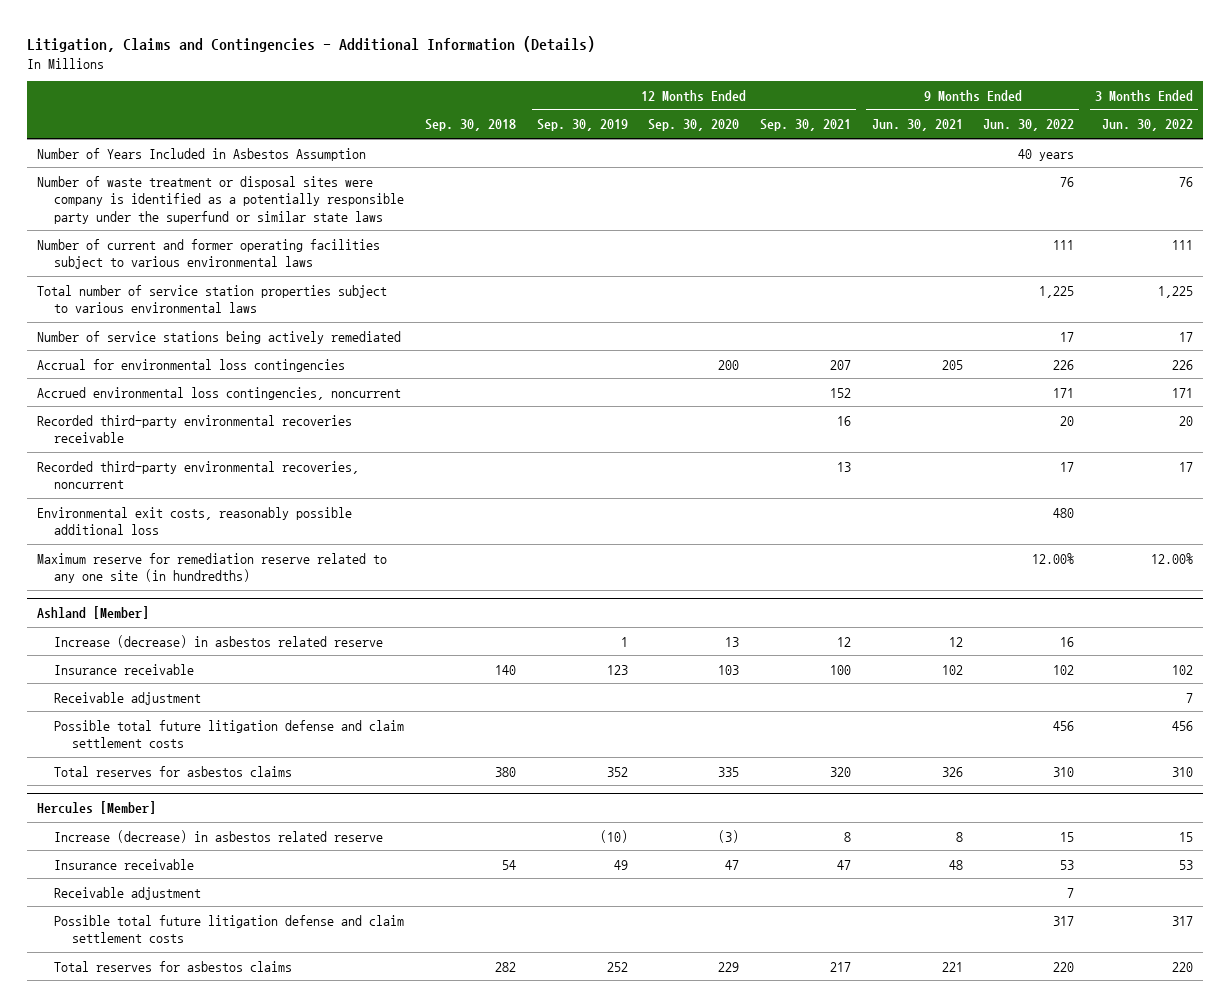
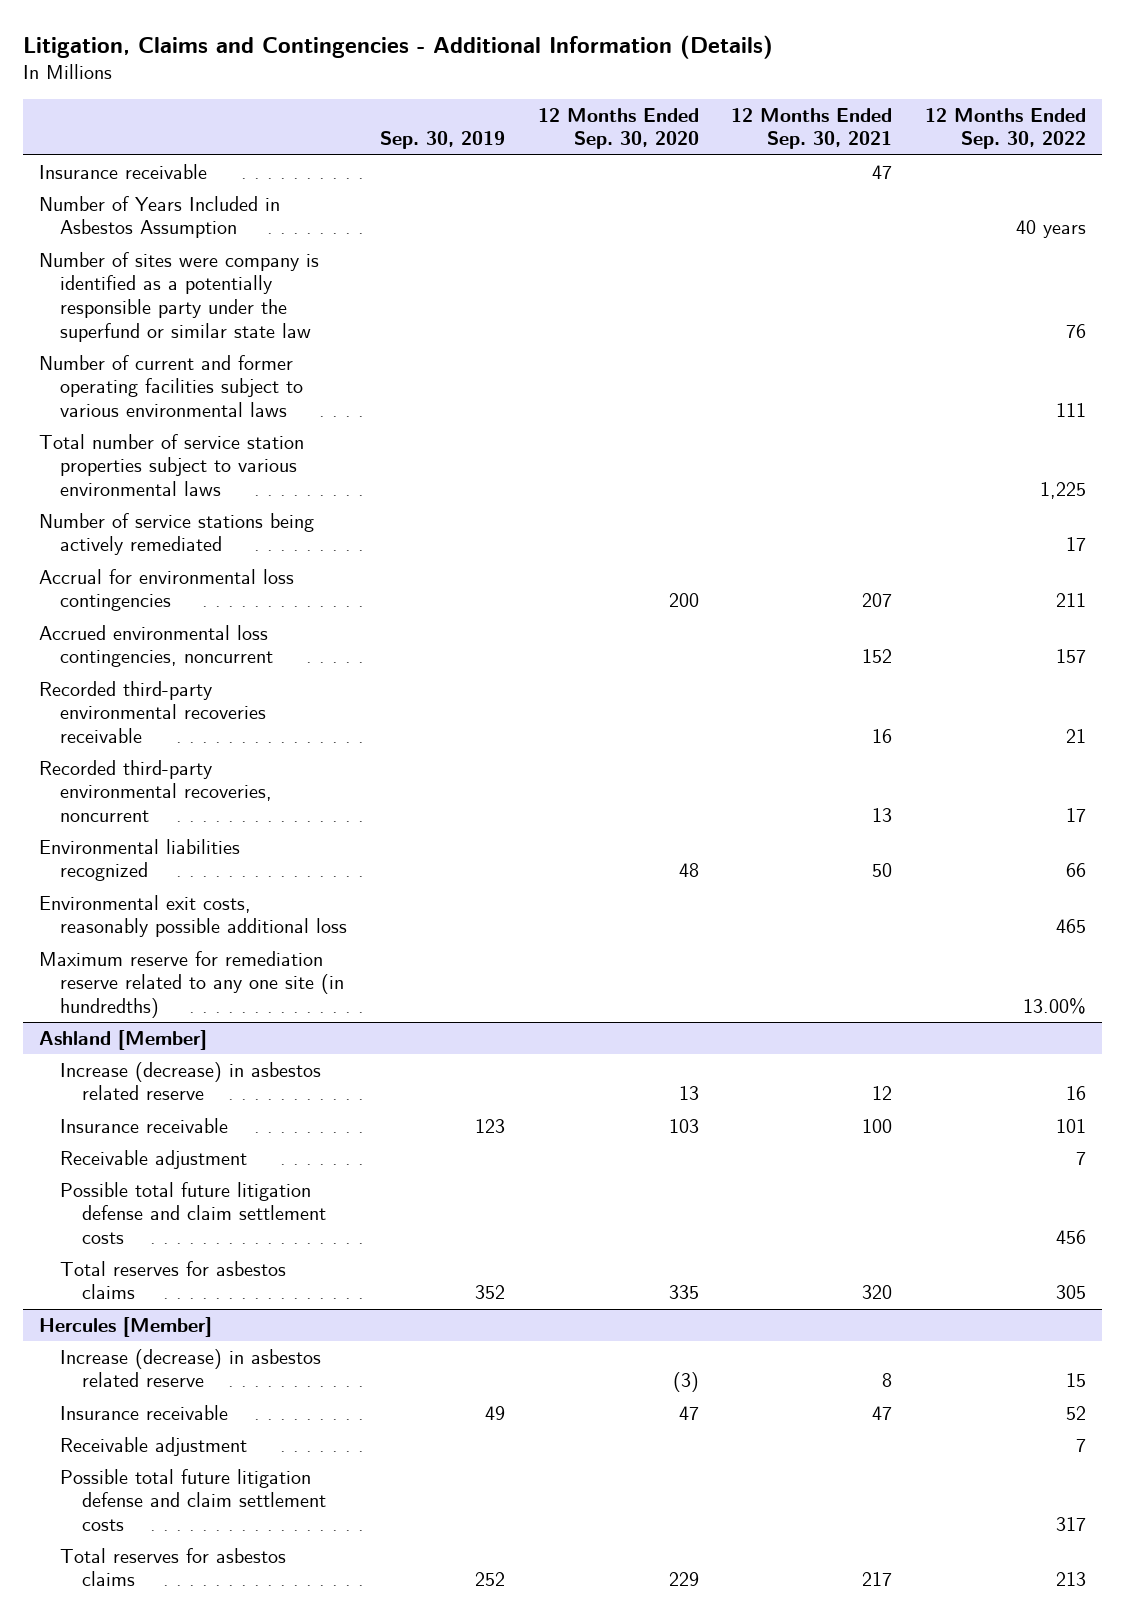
- | Sep. 30, 2018 | 12 Months Ended Sep. 30, 2019 | 12 Months Ended Sep. 30, 2020 | 12 Months Ended Sep. 30, 2021 | 9 Months Ended Jun. 30, 2021 | 9 Months Ended Jun. 30, 2022 | 3 Months Ended Jun. 30, 2022
+ | Sep. 30, 2019 | 12 Months Ended Sep. 30, 2020 | 12 Months Ended Sep. 30, 2021 | 12 Months Ended Sep. 30, 2022
+ Insurance receivable | | | 47 |
- Number of waste treatment or disposal sites were company is identified as a potentially responsible party under the superfund or similar state laws | | | | | | 76 | 76
+ Number of sites were company is identified as a potentially responsible party under the superfund or similar state law | | | | 76
+ Environmental liabilities recognized | | 48 | 50 | 66

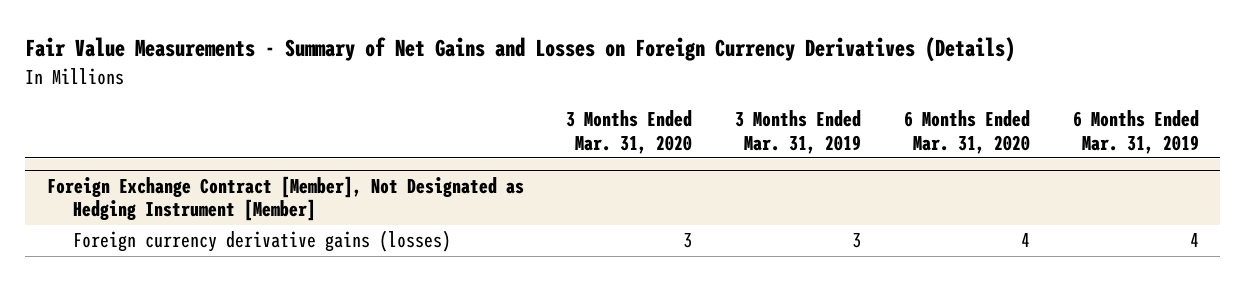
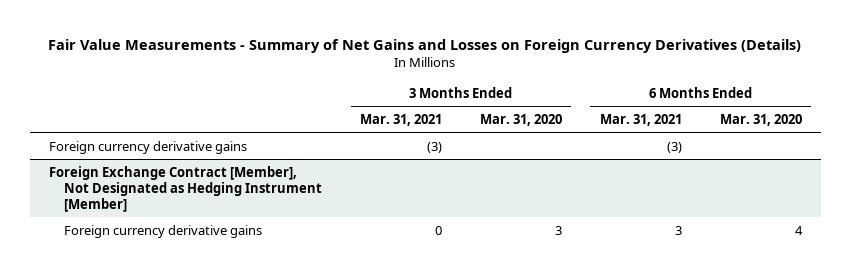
- | 3 Months Ended Mar. 31, 2020 | 3 Months Ended Mar. 31, 2019 | 6 Months Ended Mar. 31, 2020 | 6 Months Ended Mar. 31, 2019
+ | 3 Months Ended Mar. 31, 2021 | 3 Months Ended Mar. 31, 2020 | 6 Months Ended Mar. 31, 2021 | 6 Months Ended Mar. 31, 2020
+ Foreign currency derivative gains | (3) | | (3) |
@ Foreign Exchange Contract [Member], Not Designated as Hedging Instrument [Member]
- Foreign currency derivative gains (losses) | 3 | 3 | 4 | 4
+ Foreign currency derivative gains | 0 | 3 | 3 | 4

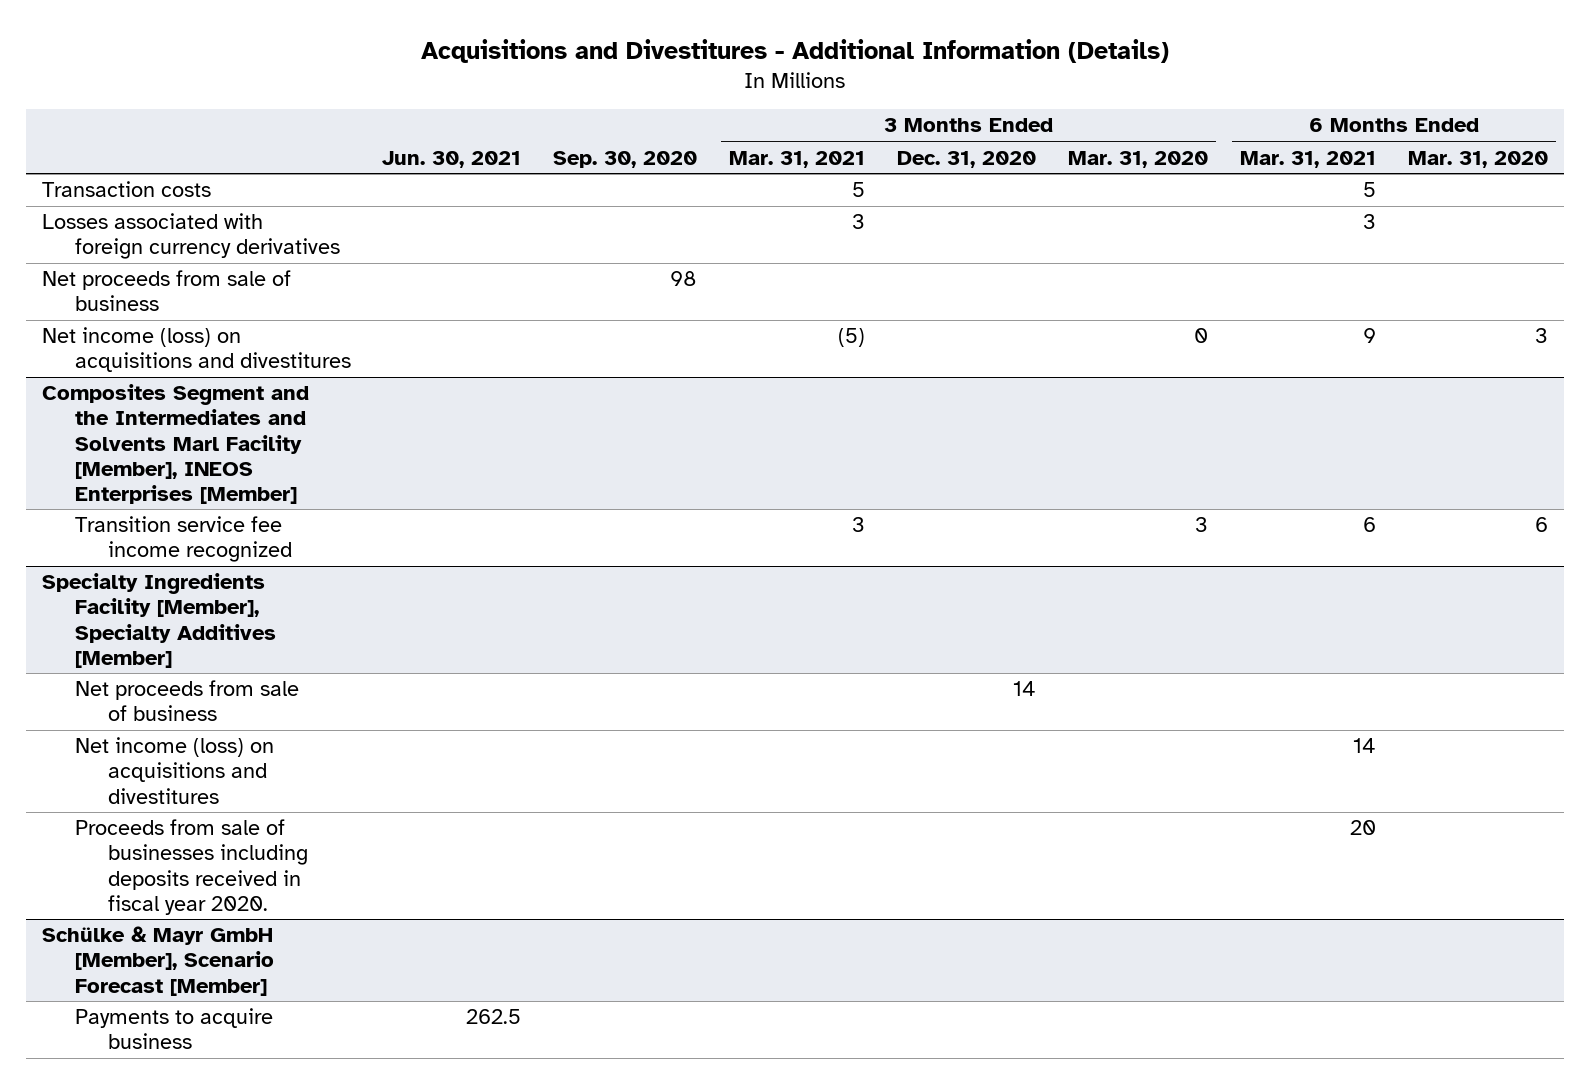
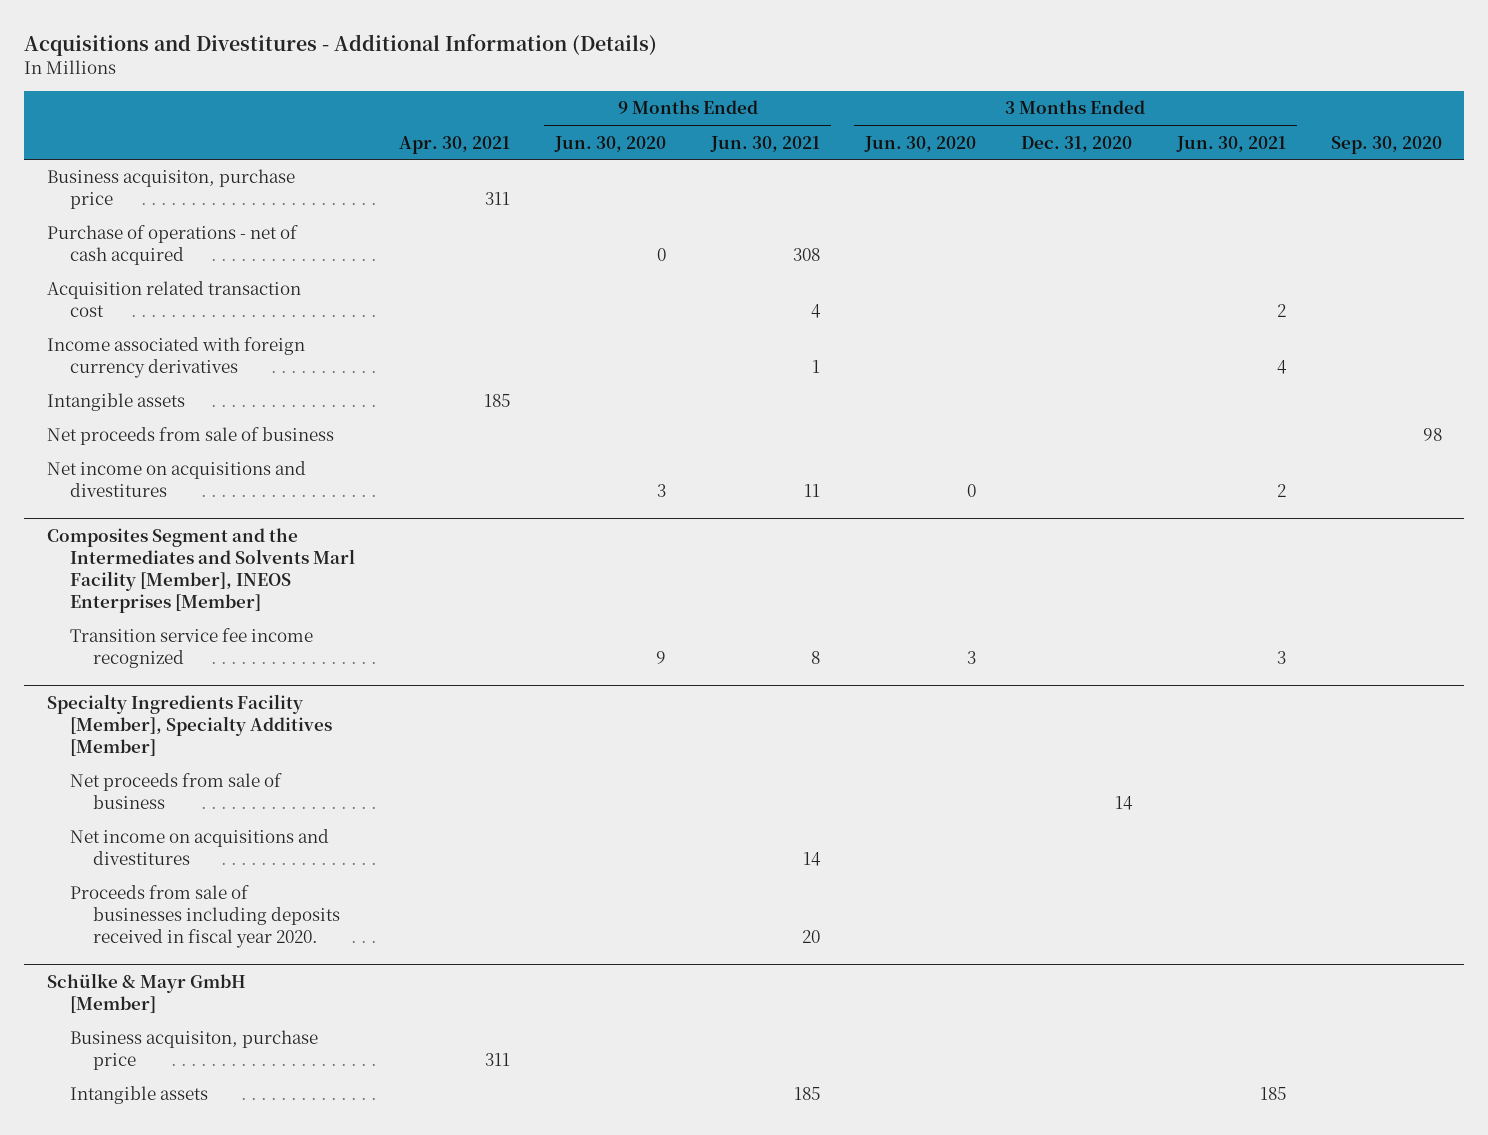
- | Jun. 30, 2021 | Sep. 30, 2020 | 3 Months Ended Mar. 31, 2021 | 3 Months Ended Dec. 31, 2020 | 3 Months Ended Mar. 31, 2020 | 6 Months Ended Mar. 31, 2021 | 6 Months Ended Mar. 31, 2020
+ | Apr. 30, 2021 | 9 Months Ended Jun. 30, 2020 | 9 Months Ended Jun. 30, 2021 | 3 Months Ended Jun. 30, 2020 | 3 Months Ended Dec. 31, 2020 | 3 Months Ended Jun. 30, 2021 | Sep. 30, 2020
- Transaction costs | | | 5 | | | 5 |
- Losses associated with foreign currency derivatives | | | 3 | | | 3 |
+ Business acquisiton, purchase price | 311 | | | | | |
+ Purchase of operations - net of cash acquired | | 0 | 308 | | | |
+ Acquisition related transaction cost | | | 4 | | | 2 |
+ Income associated with foreign currency derivatives | | | 1 | | | 4 |
+ Intangible assets | 185 | | | | | |
- Net income (loss) on acquisitions and divestitures | | | (5) | | 0 | 9 | 3
+ Net income on acquisitions and divestitures | | 3 | 11 | 0 | | 2 |
@ Specialty Ingredients Facility [Member], Specialty Additives [Member]
- Net income (loss) on acquisitions and divestitures | | | | | | 14 |
+ Net income on acquisitions and divestitures | | | 14 | | | |
- Schülke & Mayr GmbH [Member], Scenario Forecast [Member]
- Payments to acquire business | 262.5 | | | | | |
+ Schülke & Mayr GmbH [Member]
+ Business acquisiton, purchase price | 311 | | | | | |
+ Intangible assets | | | 185 | | | 185 |

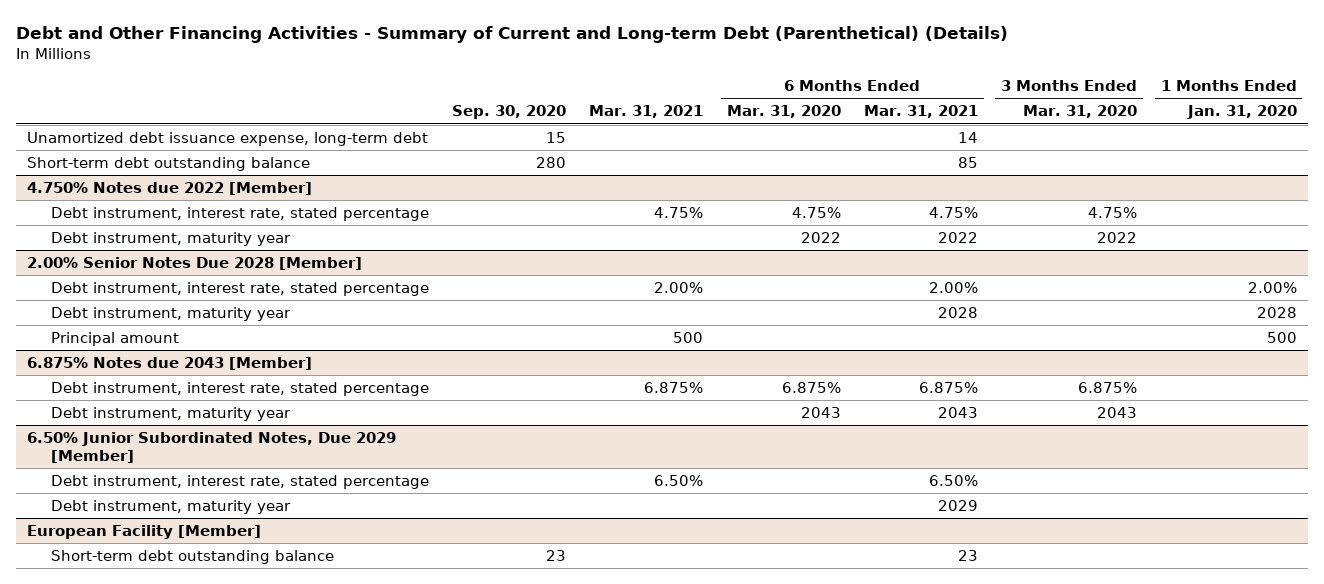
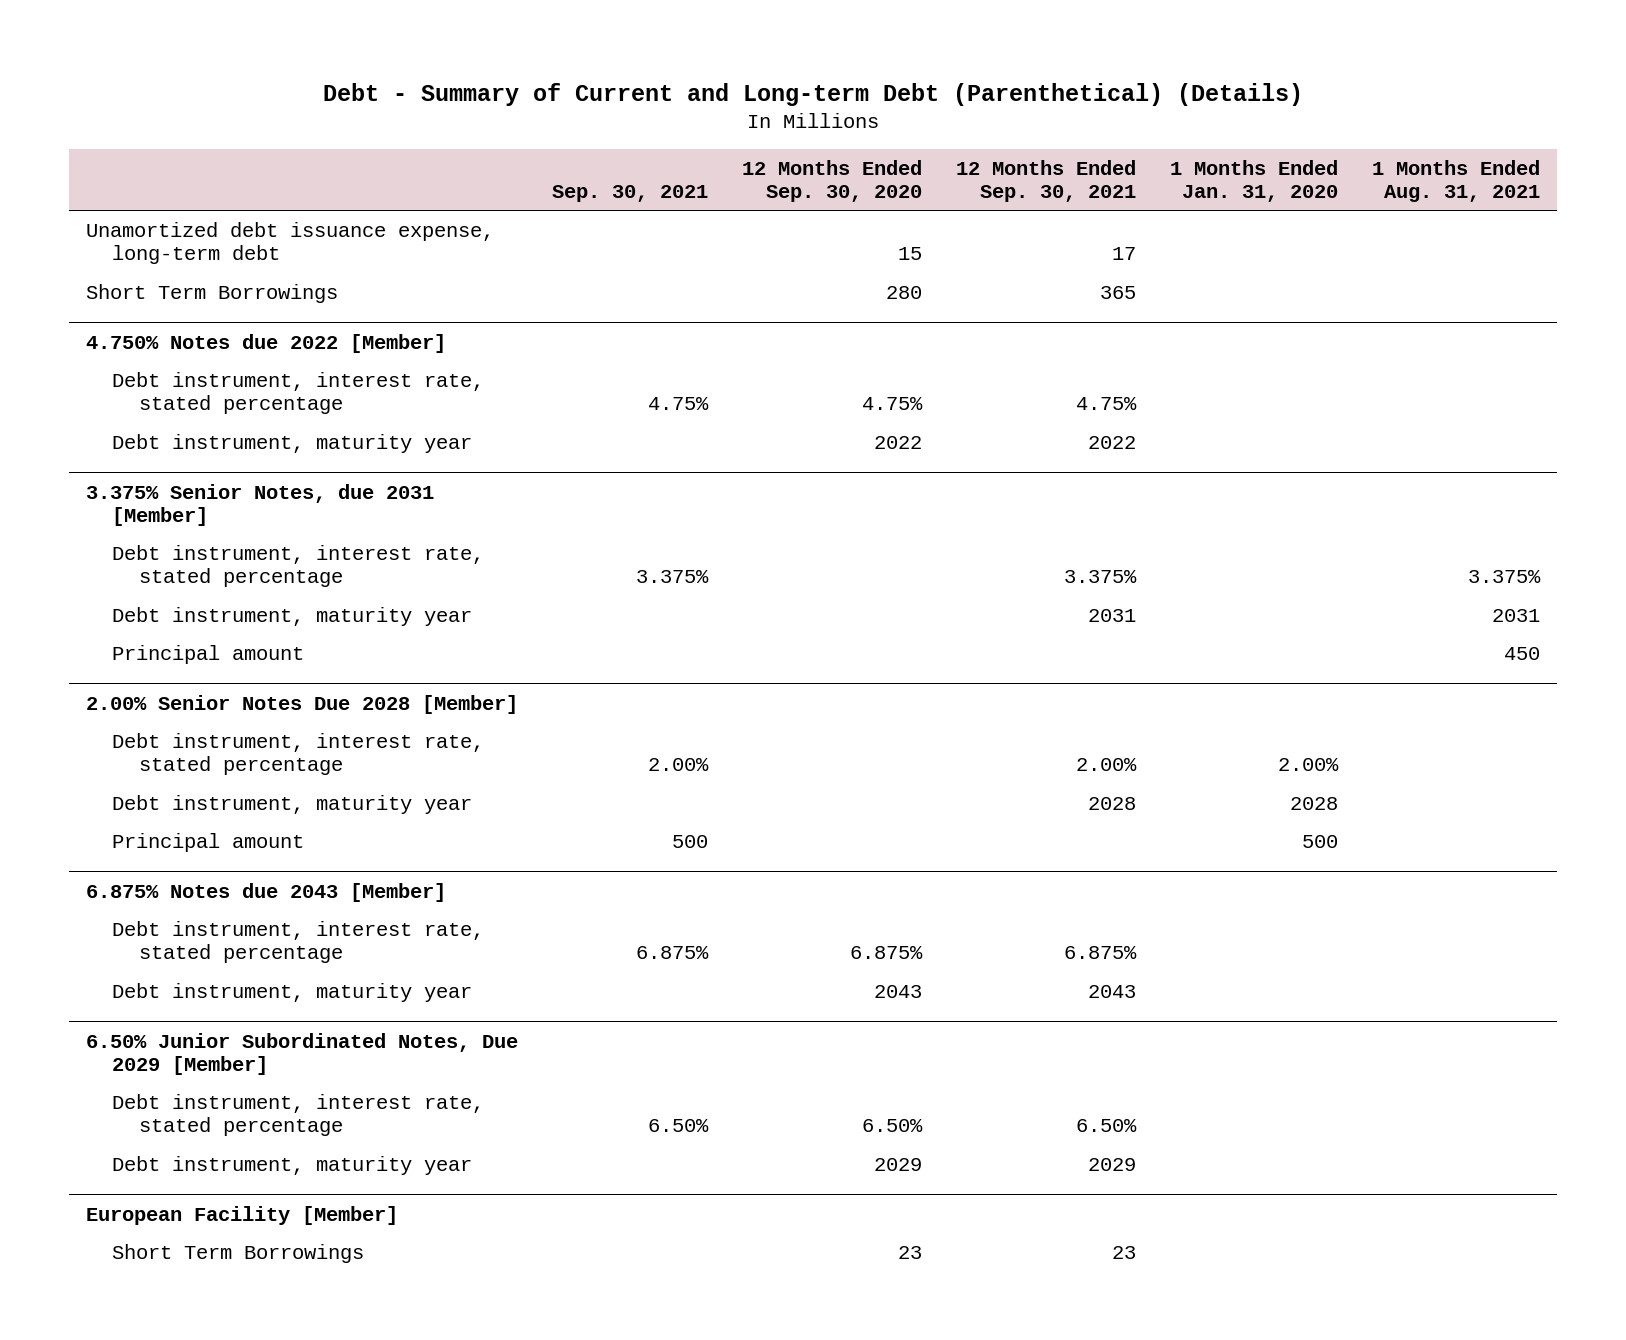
- Debt and Other Financing Activities - Summary of Current and Long-term Debt (Parenthetical) (Details)
+ Debt - Summary of Current and Long-term Debt (Parenthetical) (Details)
- | Sep. 30, 2020 | Mar. 31, 2021 | 6 Months Ended Mar. 31, 2020 | 6 Months Ended Mar. 31, 2021 | 3 Months Ended Mar. 31, 2020 | 1 Months Ended Jan. 31, 2020
+ | Sep. 30, 2021 | 12 Months Ended Sep. 30, 2020 | 12 Months Ended Sep. 30, 2021 | 1 Months Ended Jan. 31, 2020 | 1 Months Ended Aug. 31, 2021
- Short-term debt outstanding balance | 280 | | | 85 | |
+ Short Term Borrowings | | 280 | 365 | |
+ 3.375% Senior Notes, due 2031 [Member]
+ Debt instrument, interest rate, stated percentage | 3.375% | | 3.375% | | 3.375%
+ Debt instrument, maturity year | | | 2031 | | 2031
+ Principal amount | | | | | 450
@ European Facility [Member]
- Short-term debt outstanding balance | 23 | | | 23 | |
+ Short Term Borrowings | | 23 | 23 | |

